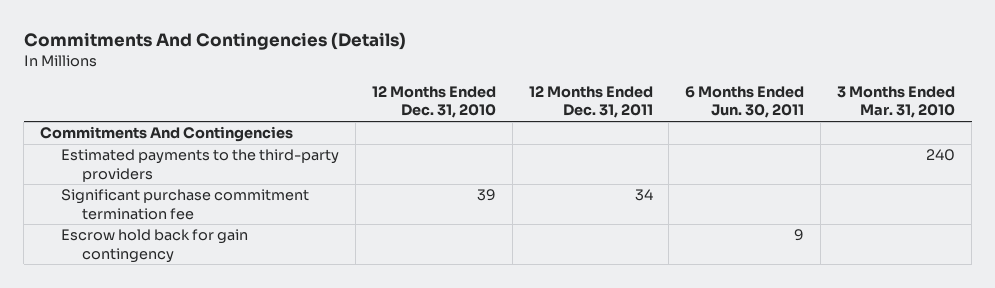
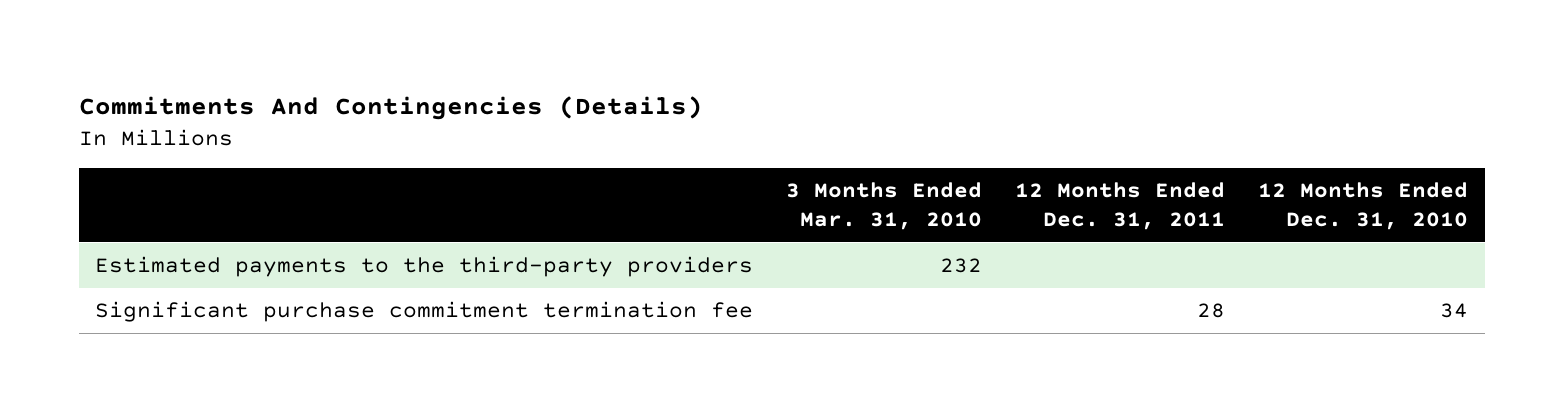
- | 12 Months Ended Dec. 31, 2010 | 12 Months Ended Dec. 31, 2011 | 6 Months Ended Jun. 30, 2011 | 3 Months Ended Mar. 31, 2010
+ | 3 Months Ended Mar. 31, 2010 | 12 Months Ended Dec. 31, 2011 | 12 Months Ended Dec. 31, 2010
- Commitments And Contingencies
- Estimated payments to the third-party providers | | | | 240
- Significant purchase commitment termination fee | 39 | 34 | |
- Escrow hold back for gain contingency | | | 9 |
+ Estimated payments to the third-party providers | 232 | |
+ Significant purchase commitment termination fee | | 28 | 34

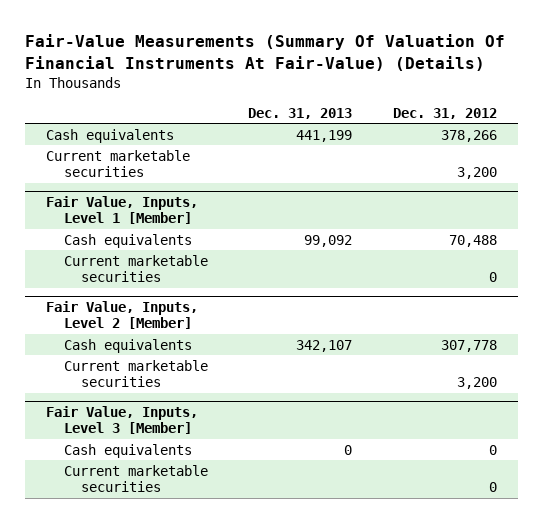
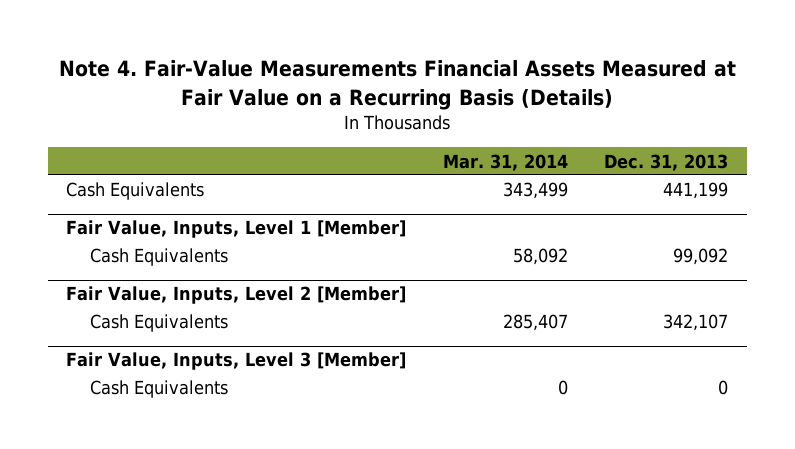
- Fair-Value Measurements (Summary Of Valuation Of Financial Instruments At Fair-Value) (Details)
+ Note 4. Fair-Value Measurements Financial Assets Measured at Fair Value on a Recurring Basis (Details)
- | Dec. 31, 2013 | Dec. 31, 2012
+ | Mar. 31, 2014 | Dec. 31, 2013
- Cash equivalents | 441,199 | 378,266
- Current marketable securities | | 3,200
+ Cash Equivalents | 343,499 | 441,199
@ Fair Value, Inputs, Level 1 [Member]
- Cash equivalents | 99,092 | 70,488
- Current marketable securities | | 0
+ Cash Equivalents | 58,092 | 99,092
@ Fair Value, Inputs, Level 2 [Member]
- Cash equivalents | 342,107 | 307,778
- Current marketable securities | | 3,200
+ Cash Equivalents | 285,407 | 342,107
@ Fair Value, Inputs, Level 3 [Member]
- Cash equivalents | 0 | 0
- Current marketable securities | | 0
+ Cash Equivalents | 0 | 0

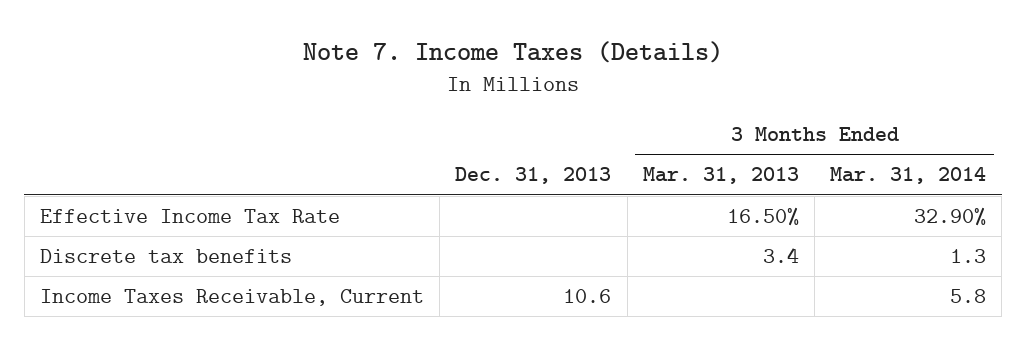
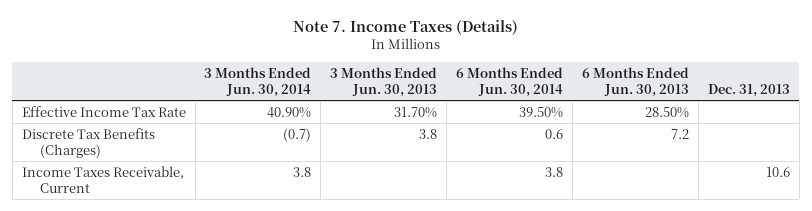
- | Dec. 31, 2013 | 3 Months Ended Mar. 31, 2013 | 3 Months Ended Mar. 31, 2014
+ | 3 Months Ended Jun. 30, 2014 | 3 Months Ended Jun. 30, 2013 | 6 Months Ended Jun. 30, 2014 | 6 Months Ended Jun. 30, 2013 | Dec. 31, 2013
- Discrete tax benefits | | 3.4 | 1.3
+ Discrete Tax Benefits (Charges) | (0.7) | 3.8 | 0.6 | 7.2 |

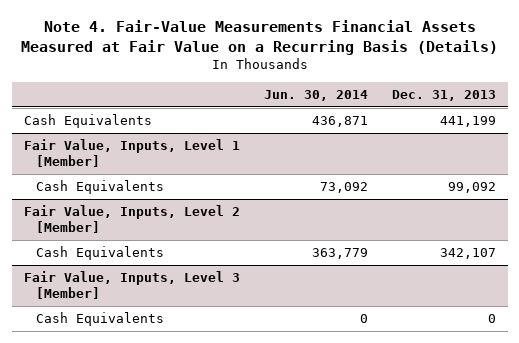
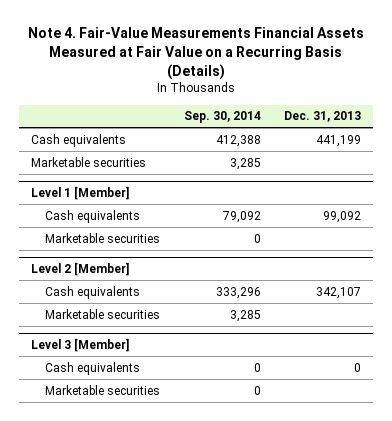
- | Jun. 30, 2014 | Dec. 31, 2013
+ | Sep. 30, 2014 | Dec. 31, 2013
- Cash Equivalents | 436,871 | 441,199
- Fair Value, Inputs, Level 1 [Member]
- Cash Equivalents | 73,092 | 99,092
- Fair Value, Inputs, Level 2 [Member]
- Cash Equivalents | 363,779 | 342,107
- Fair Value, Inputs, Level 3 [Member]
- Cash Equivalents | 0 | 0
+ Cash equivalents | 412,388 | 441,199
+ Marketable securities | 3,285 |
+ Level 1 [Member]
+ Cash equivalents | 79,092 | 99,092
+ Marketable securities | 0 |
+ Level 2 [Member]
+ Cash equivalents | 333,296 | 342,107
+ Marketable securities | 3,285 |
+ Level 3 [Member]
+ Cash equivalents | 0 | 0
+ Marketable securities | 0 |

